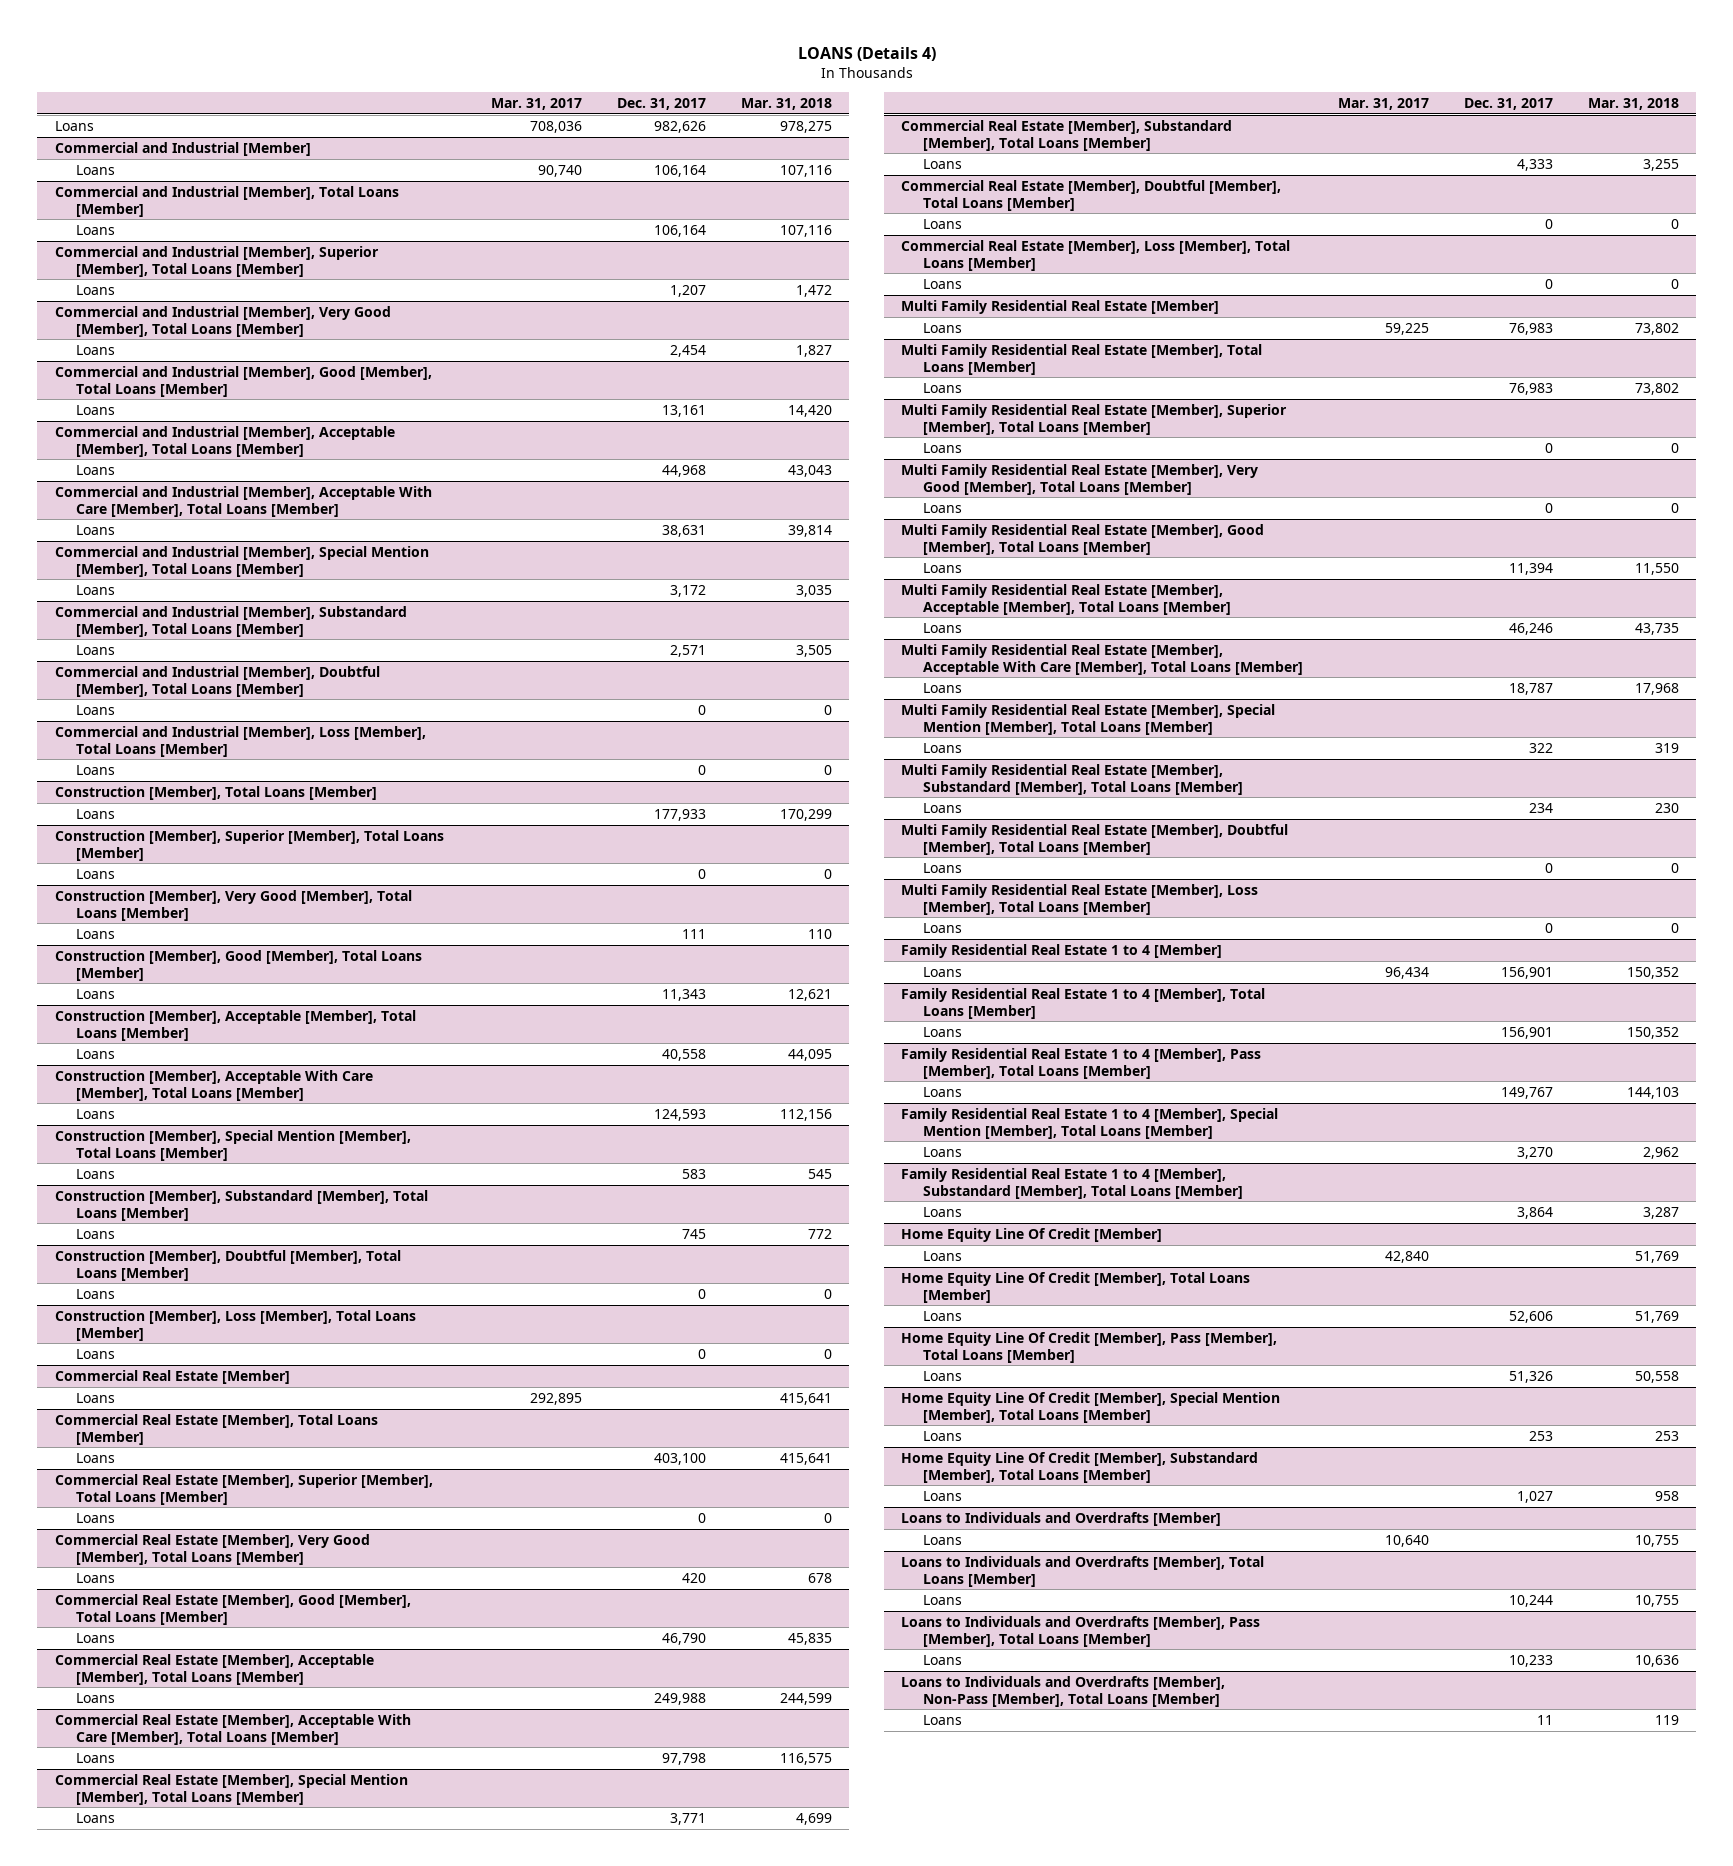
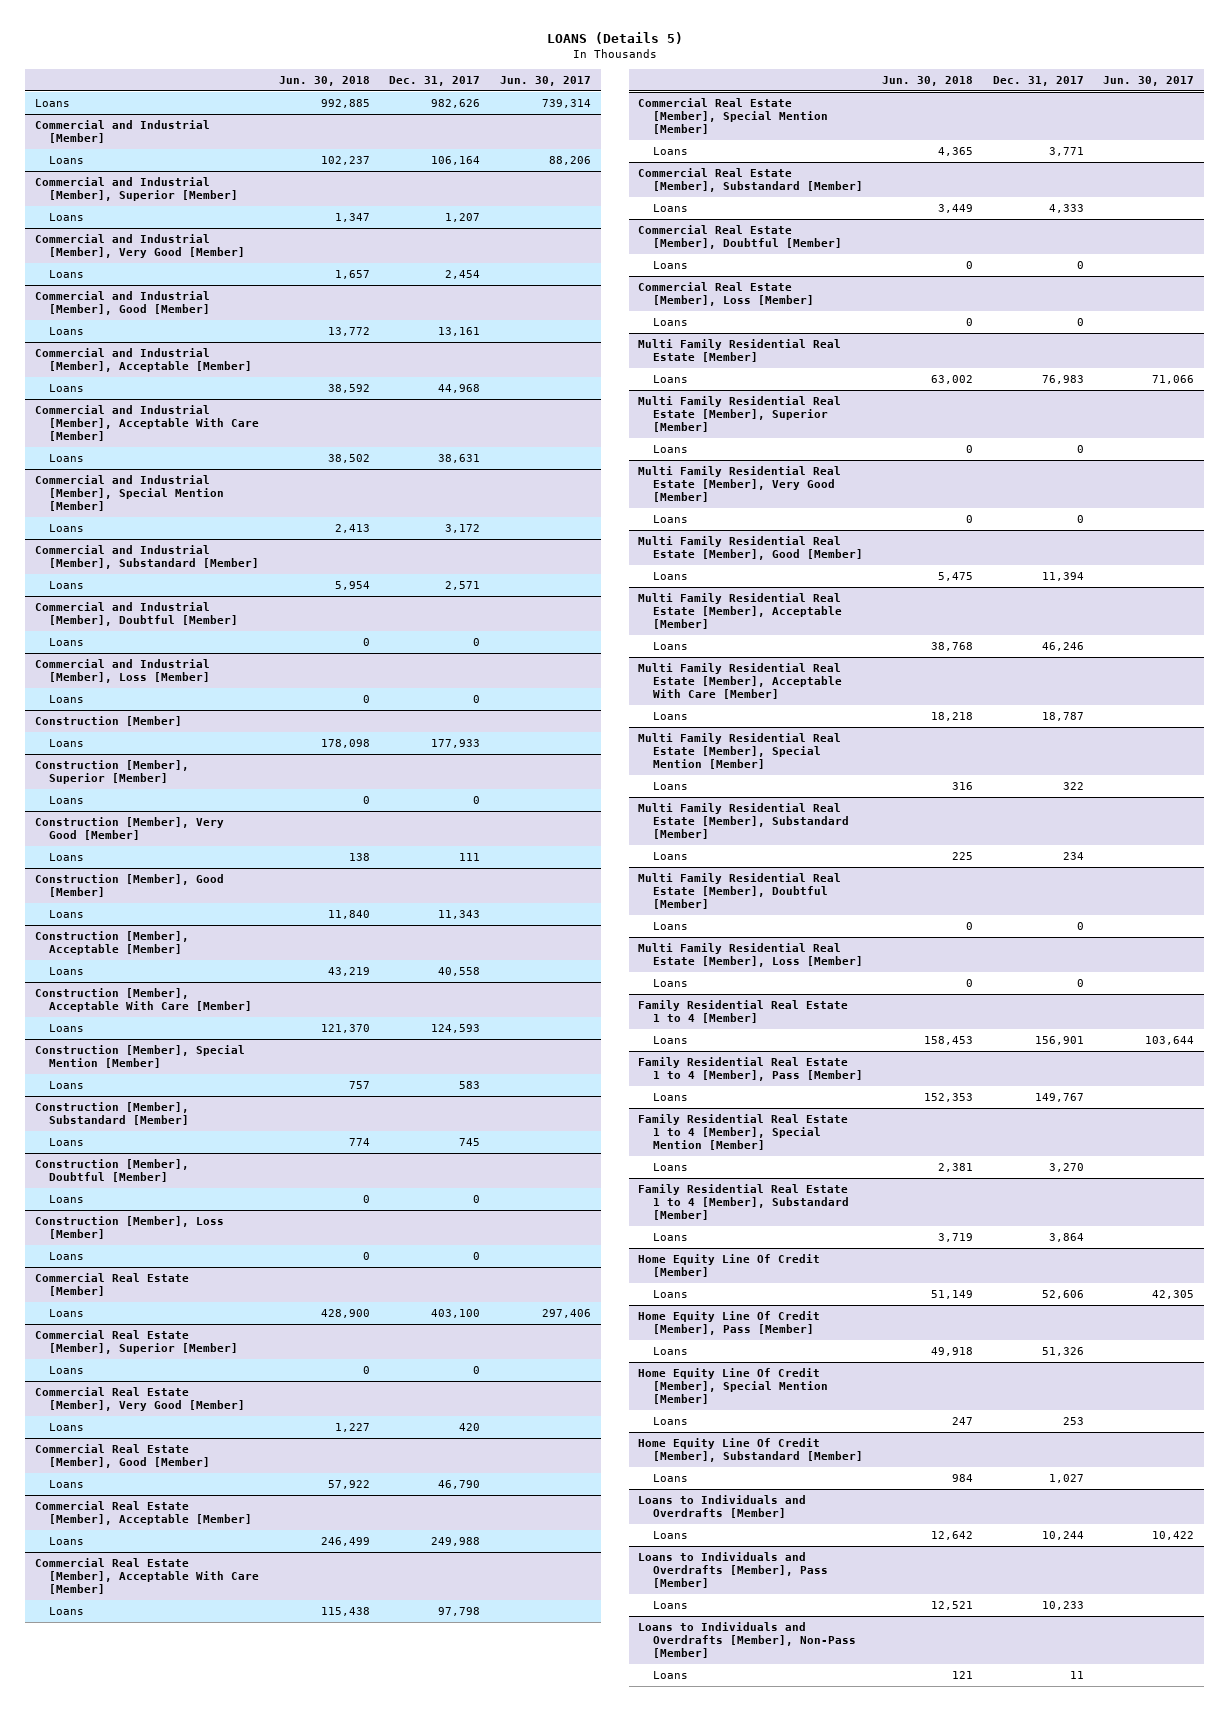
- LOANS (Details 4)
+ LOANS (Details 5)
- | Mar. 31, 2017 | Dec. 31, 2017 | Mar. 31, 2018
+ | Jun. 30, 2018 | Dec. 31, 2017 | Jun. 30, 2017
- Commercial and Industrial [Member], Total Loans [Member]
- Loans | | 106,164 | 107,116
- Commercial and Industrial [Member], Superior [Member], Total Loans [Member]
+ Commercial and Industrial [Member], Superior [Member]
- Commercial and Industrial [Member], Very Good [Member], Total Loans [Member]
+ Commercial and Industrial [Member], Very Good [Member]
- Commercial and Industrial [Member], Good [Member], Total Loans [Member]
+ Commercial and Industrial [Member], Good [Member]
- Commercial and Industrial [Member], Acceptable [Member], Total Loans [Member]
+ Commercial and Industrial [Member], Acceptable [Member]
- Commercial and Industrial [Member], Acceptable With Care [Member], Total Loans [Member]
+ Commercial and Industrial [Member], Acceptable With Care [Member]
- Commercial and Industrial [Member], Special Mention [Member], Total Loans [Member]
+ Commercial and Industrial [Member], Special Mention [Member]
- Commercial and Industrial [Member], Substandard [Member], Total Loans [Member]
+ Commercial and Industrial [Member], Substandard [Member]
- Commercial and Industrial [Member], Doubtful [Member], Total Loans [Member]
+ Commercial and Industrial [Member], Doubtful [Member]
- Commercial and Industrial [Member], Loss [Member], Total Loans [Member]
+ Commercial and Industrial [Member], Loss [Member]
- Construction [Member], Total Loans [Member]
+ Construction [Member]
- Construction [Member], Superior [Member], Total Loans [Member]
+ Construction [Member], Superior [Member]
- Construction [Member], Very Good [Member], Total Loans [Member]
+ Construction [Member], Very Good [Member]
- Construction [Member], Good [Member], Total Loans [Member]
+ Construction [Member], Good [Member]
- Construction [Member], Acceptable [Member], Total Loans [Member]
+ Construction [Member], Acceptable [Member]
- Construction [Member], Acceptable With Care [Member], Total Loans [Member]
+ Construction [Member], Acceptable With Care [Member]
- Construction [Member], Special Mention [Member], Total Loans [Member]
+ Construction [Member], Special Mention [Member]
- Construction [Member], Substandard [Member], Total Loans [Member]
+ Construction [Member], Substandard [Member]
- Construction [Member], Doubtful [Member], Total Loans [Member]
+ Construction [Member], Doubtful [Member]
- Construction [Member], Loss [Member], Total Loans [Member]
+ Construction [Member], Loss [Member]
@ Commercial Real Estate [Member]
- Loans | 292,895 | | 415,641
- Commercial Real Estate [Member], Total Loans [Member]
- Commercial Real Estate [Member], Superior [Member], Total Loans [Member]
+ Commercial Real Estate [Member], Superior [Member]
- Commercial Real Estate [Member], Very Good [Member], Total Loans [Member]
+ Commercial Real Estate [Member], Very Good [Member]
- Commercial Real Estate [Member], Good [Member], Total Loans [Member]
+ Commercial Real Estate [Member], Good [Member]
- Commercial Real Estate [Member], Acceptable [Member], Total Loans [Member]
+ Commercial Real Estate [Member], Acceptable [Member]
- Commercial Real Estate [Member], Acceptable With Care [Member], Total Loans [Member]
+ Commercial Real Estate [Member], Acceptable With Care [Member]
- Commercial Real Estate [Member], Special Mention [Member], Total Loans [Member]
+ Commercial Real Estate [Member], Special Mention [Member]
- Commercial Real Estate [Member], Substandard [Member], Total Loans [Member]
+ Commercial Real Estate [Member], Substandard [Member]
- Commercial Real Estate [Member], Doubtful [Member], Total Loans [Member]
+ Commercial Real Estate [Member], Doubtful [Member]
- Commercial Real Estate [Member], Loss [Member], Total Loans [Member]
+ Commercial Real Estate [Member], Loss [Member]
- Multi Family Residential Real Estate [Member], Total Loans [Member]
- Loans | | 76,983 | 73,802
- Multi Family Residential Real Estate [Member], Superior [Member], Total Loans [Member]
+ Multi Family Residential Real Estate [Member], Superior [Member]
- Multi Family Residential Real Estate [Member], Very Good [Member], Total Loans [Member]
+ Multi Family Residential Real Estate [Member], Very Good [Member]
- Multi Family Residential Real Estate [Member], Good [Member], Total Loans [Member]
+ Multi Family Residential Real Estate [Member], Good [Member]
- Multi Family Residential Real Estate [Member], Acceptable [Member], Total Loans [Member]
+ Multi Family Residential Real Estate [Member], Acceptable [Member]
- Multi Family Residential Real Estate [Member], Acceptable With Care [Member], Total Loans [Member]
+ Multi Family Residential Real Estate [Member], Acceptable With Care [Member]
- Multi Family Residential Real Estate [Member], Special Mention [Member], Total Loans [Member]
+ Multi Family Residential Real Estate [Member], Special Mention [Member]
- Multi Family Residential Real Estate [Member], Substandard [Member], Total Loans [Member]
+ Multi Family Residential Real Estate [Member], Substandard [Member]
- Multi Family Residential Real Estate [Member], Doubtful [Member], Total Loans [Member]
+ Multi Family Residential Real Estate [Member], Doubtful [Member]
- Multi Family Residential Real Estate [Member], Loss [Member], Total Loans [Member]
+ Multi Family Residential Real Estate [Member], Loss [Member]
- Family Residential Real Estate 1 to 4 [Member], Total Loans [Member]
- Loans | | 156,901 | 150,352
- Family Residential Real Estate 1 to 4 [Member], Pass [Member], Total Loans [Member]
+ Family Residential Real Estate 1 to 4 [Member], Pass [Member]
- Family Residential Real Estate 1 to 4 [Member], Special Mention [Member], Total Loans [Member]
+ Family Residential Real Estate 1 to 4 [Member], Special Mention [Member]
- Family Residential Real Estate 1 to 4 [Member], Substandard [Member], Total Loans [Member]
+ Family Residential Real Estate 1 to 4 [Member], Substandard [Member]
@ Home Equity Line Of Credit [Member]
- Loans | 42,840 | | 51,769
- Home Equity Line Of Credit [Member], Total Loans [Member]
- Home Equity Line Of Credit [Member], Pass [Member], Total Loans [Member]
+ Home Equity Line Of Credit [Member], Pass [Member]
- Home Equity Line Of Credit [Member], Special Mention [Member], Total Loans [Member]
+ Home Equity Line Of Credit [Member], Special Mention [Member]
- Home Equity Line Of Credit [Member], Substandard [Member], Total Loans [Member]
+ Home Equity Line Of Credit [Member], Substandard [Member]
@ Loans to Individuals and Overdrafts [Member]
- Loans | 10,640 | | 10,755
- Loans to Individuals and Overdrafts [Member], Total Loans [Member]
- Loans to Individuals and Overdrafts [Member], Pass [Member], Total Loans [Member]
+ Loans to Individuals and Overdrafts [Member], Pass [Member]
- Loans to Individuals and Overdrafts [Member], Non-Pass [Member], Total Loans [Member]
+ Loans to Individuals and Overdrafts [Member], Non-Pass [Member]

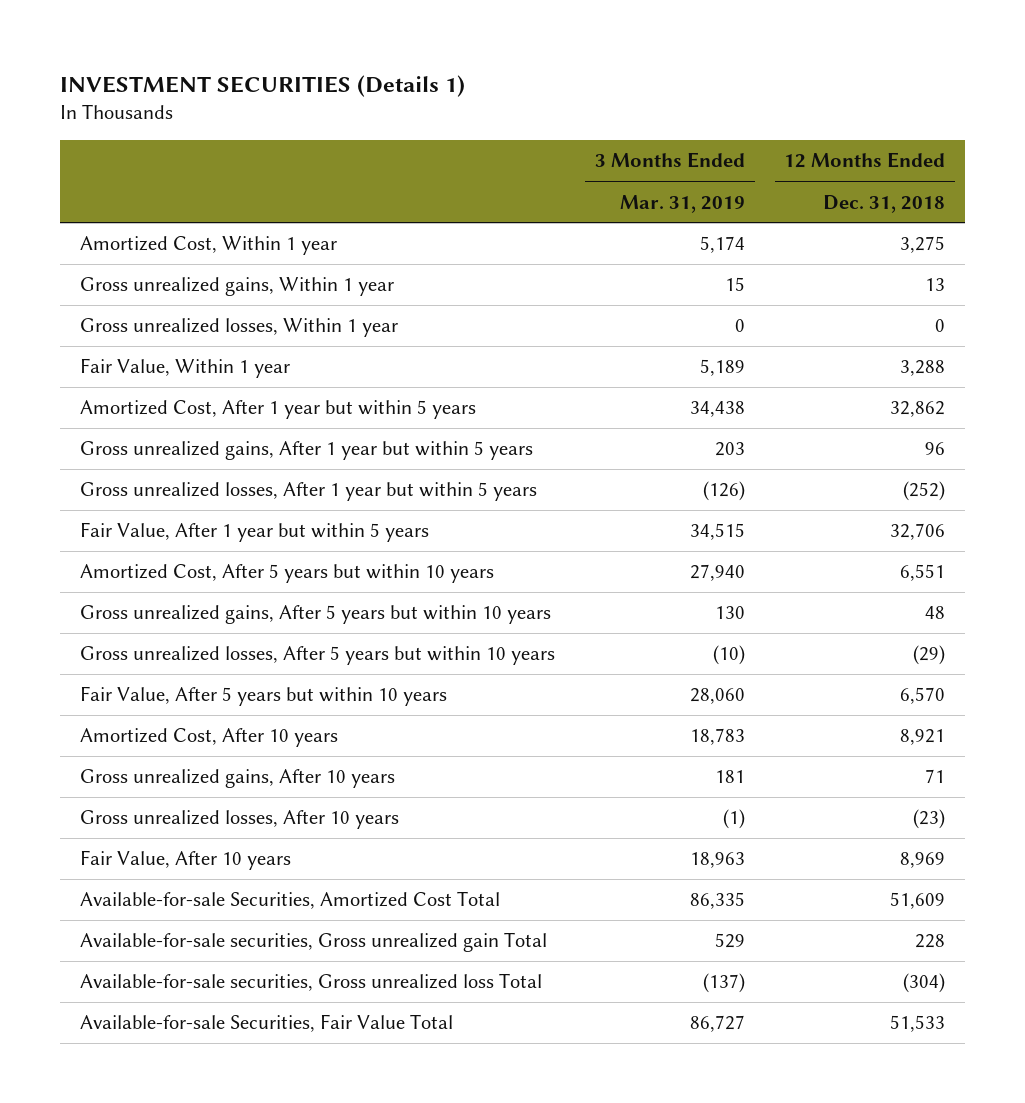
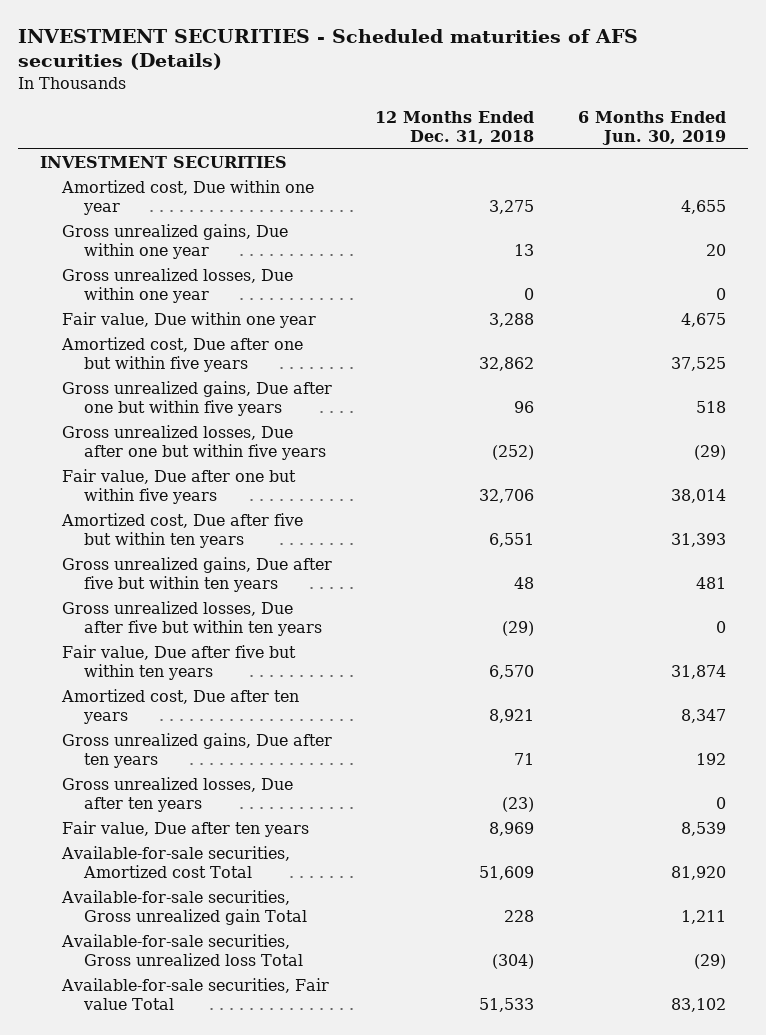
- INVESTMENT SECURITIES (Details 1)
+ INVESTMENT SECURITIES - Scheduled maturities of AFS securities (Details)
- | 3 Months Ended Mar. 31, 2019 | 12 Months Ended Dec. 31, 2018
+ | 12 Months Ended Dec. 31, 2018 | 6 Months Ended Jun. 30, 2019
- Amortized Cost, Within 1 year | 5,174 | 3,275
- Gross unrealized gains, Within 1 year | 15 | 13
- Gross unrealized losses, Within 1 year | 0 | 0
- Fair Value, Within 1 year | 5,189 | 3,288
- Amortized Cost, After 1 year but within 5 years | 34,438 | 32,862
- Gross unrealized gains, After 1 year but within 5 years | 203 | 96
- Gross unrealized losses, After 1 year but within 5 years | (126) | (252)
- Fair Value, After 1 year but within 5 years | 34,515 | 32,706
- Amortized Cost, After 5 years but within 10 years | 27,940 | 6,551
- Gross unrealized gains, After 5 years but within 10 years | 130 | 48
- Gross unrealized losses, After 5 years but within 10 years | (10) | (29)
- Fair Value, After 5 years but within 10 years | 28,060 | 6,570
- Amortized Cost, After 10 years | 18,783 | 8,921
- Gross unrealized gains, After 10 years | 181 | 71
- Gross unrealized losses, After 10 years | (1) | (23)
- Fair Value, After 10 years | 18,963 | 8,969
- Available-for-sale Securities, Amortized Cost Total | 86,335 | 51,609
+ INVESTMENT SECURITIES
+ Amortized cost, Due within one year | 3,275 | 4,655
+ Gross unrealized gains, Due within one year | 13 | 20
+ Gross unrealized losses, Due within one year | 0 | 0
+ Fair value, Due within one year | 3,288 | 4,675
+ Amortized cost, Due after one but within five years | 32,862 | 37,525
+ Gross unrealized gains, Due after one but within five years | 96 | 518
+ Gross unrealized losses, Due after one but within five years | (252) | (29)
+ Fair value, Due after one but within five years | 32,706 | 38,014
+ Amortized cost, Due after five but within ten years | 6,551 | 31,393
+ Gross unrealized gains, Due after five but within ten years | 48 | 481
+ Gross unrealized losses, Due after five but within ten years | (29) | 0
+ Fair value, Due after five but within ten years | 6,570 | 31,874
+ Amortized cost, Due after ten years | 8,921 | 8,347
+ Gross unrealized gains, Due after ten years | 71 | 192
+ Gross unrealized losses, Due after ten years | (23) | 0
+ Fair value, Due after ten years | 8,969 | 8,539
+ Available-for-sale securities, Amortized cost Total | 51,609 | 81,920
- Available-for-sale Securities, Fair Value Total | 86,727 | 51,533
+ Available-for-sale securities, Fair value Total | 51,533 | 83,102

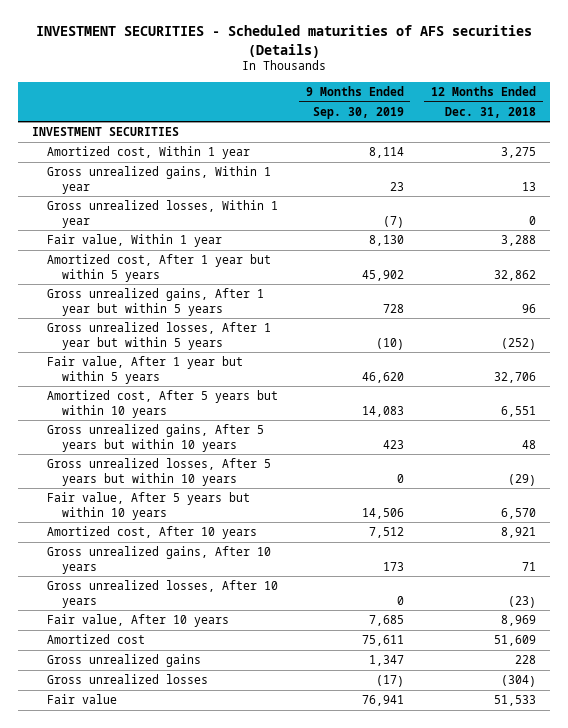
- | 12 Months Ended Dec. 31, 2018 | 6 Months Ended Jun. 30, 2019
+ | 9 Months Ended Sep. 30, 2019 | 12 Months Ended Dec. 31, 2018
- Amortized cost, Due within one year | 3,275 | 4,655
- Gross unrealized gains, Due within one year | 13 | 20
- Gross unrealized losses, Due within one year | 0 | 0
- Fair value, Due within one year | 3,288 | 4,675
- Amortized cost, Due after one but within five years | 32,862 | 37,525
- Gross unrealized gains, Due after one but within five years | 96 | 518
- Gross unrealized losses, Due after one but within five years | (252) | (29)
- Fair value, Due after one but within five years | 32,706 | 38,014
- Amortized cost, Due after five but within ten years | 6,551 | 31,393
- Gross unrealized gains, Due after five but within ten years | 48 | 481
- Gross unrealized losses, Due after five but within ten years | (29) | 0
- Fair value, Due after five but within ten years | 6,570 | 31,874
- Amortized cost, Due after ten years | 8,921 | 8,347
- Gross unrealized gains, Due after ten years | 71 | 192
- Gross unrealized losses, Due after ten years | (23) | 0
- Fair value, Due after ten years | 8,969 | 8,539
- Available-for-sale securities, Amortized cost Total | 51,609 | 81,920
- Available-for-sale securities, Gross unrealized gain Total | 228 | 1,211
- Available-for-sale securities, Gross unrealized loss Total | (304) | (29)
- Available-for-sale securities, Fair value Total | 51,533 | 83,102
+ Amortized cost, Within 1 year | 8,114 | 3,275
+ Gross unrealized gains, Within 1 year | 23 | 13
+ Gross unrealized losses, Within 1 year | (7) | 0
+ Fair value, Within 1 year | 8,130 | 3,288
+ Amortized cost, After 1 year but within 5 years | 45,902 | 32,862
+ Gross unrealized gains, After 1 year but within 5 years | 728 | 96
+ Gross unrealized losses, After 1 year but within 5 years | (10) | (252)
+ Fair value, After 1 year but within 5 years | 46,620 | 32,706
+ Amortized cost, After 5 years but within 10 years | 14,083 | 6,551
+ Gross unrealized gains, After 5 years but within 10 years | 423 | 48
+ Gross unrealized losses, After 5 years but within 10 years | 0 | (29)
+ Fair value, After 5 years but within 10 years | 14,506 | 6,570
+ Amortized cost, After 10 years | 7,512 | 8,921
+ Gross unrealized gains, After 10 years | 173 | 71
+ Gross unrealized losses, After 10 years | 0 | (23)
+ Fair value, After 10 years | 7,685 | 8,969
+ Amortized cost | 75,611 | 51,609
+ Gross unrealized gains | 1,347 | 228
+ Gross unrealized losses | (17) | (304)
+ Fair value | 76,941 | 51,533

